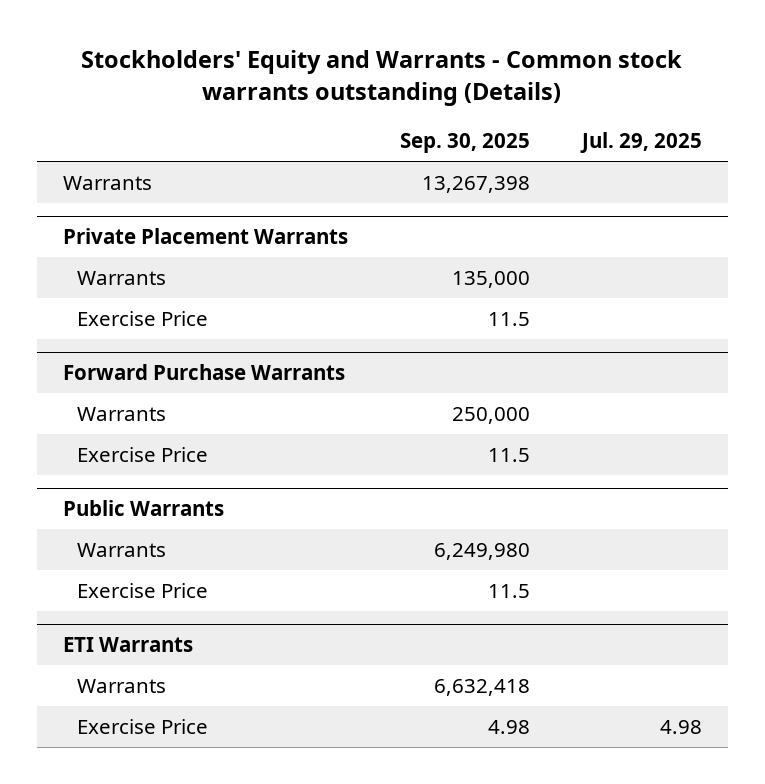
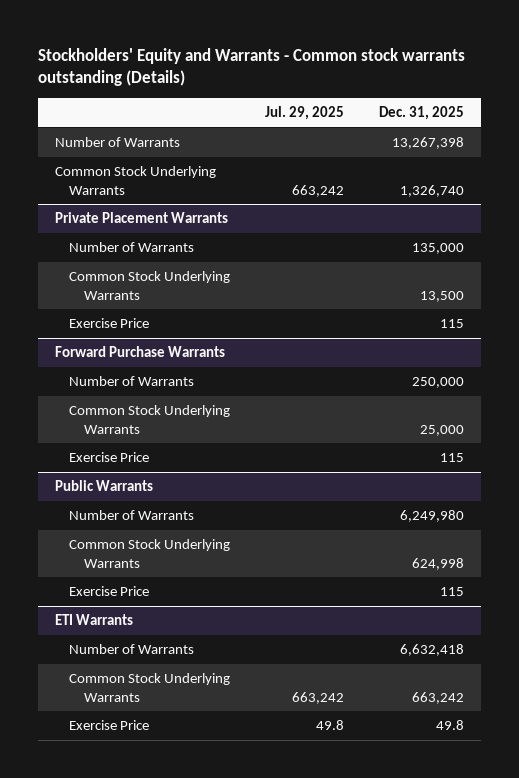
- | Sep. 30, 2025 | Jul. 29, 2025
+ | Jul. 29, 2025 | Dec. 31, 2025
- Warrants | 13,267,398 |
+ Number of Warrants | | 13,267,398
+ Common Stock Underlying Warrants | 663,242 | 1,326,740
@ Private Placement Warrants
- Warrants | 135,000 |
+ Number of Warrants | | 135,000
+ Common Stock Underlying Warrants | | 13,500
@ Forward Purchase Warrants
- Warrants | 250,000 |
+ Number of Warrants | | 250,000
+ Common Stock Underlying Warrants | | 25,000
@ Public Warrants
- Warrants | 6,249,980 |
+ Number of Warrants | | 6,249,980
+ Common Stock Underlying Warrants | | 624,998
@ ETI Warrants
- Warrants | 6,632,418 |
- Exercise Price | 4.98 | 4.98
+ Number of Warrants | | 6,632,418
+ Common Stock Underlying Warrants | 663,242 | 663,242
+ Exercise Price | 49.8 | 49.8

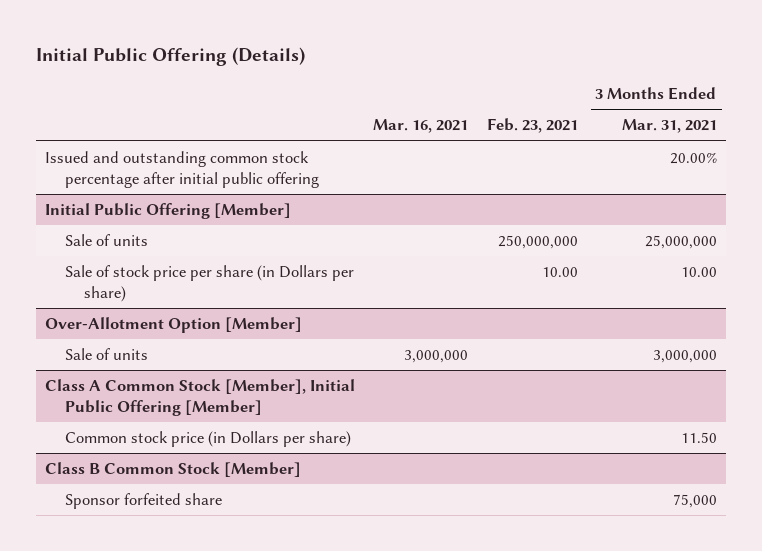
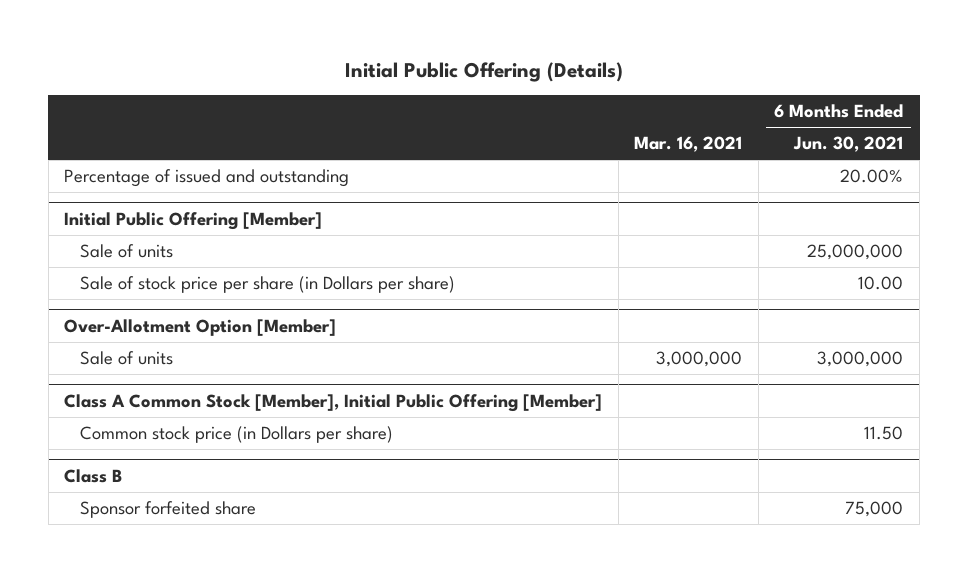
- | Mar. 16, 2021 | Feb. 23, 2021 | 3 Months Ended Mar. 31, 2021
+ | Mar. 16, 2021 | 6 Months Ended Jun. 30, 2021
- Issued and outstanding common stock percentage after initial public offering | | | 20.00%
+ Percentage of issued and outstanding | | 20.00%
- Class B Common Stock [Member]
+ Class B

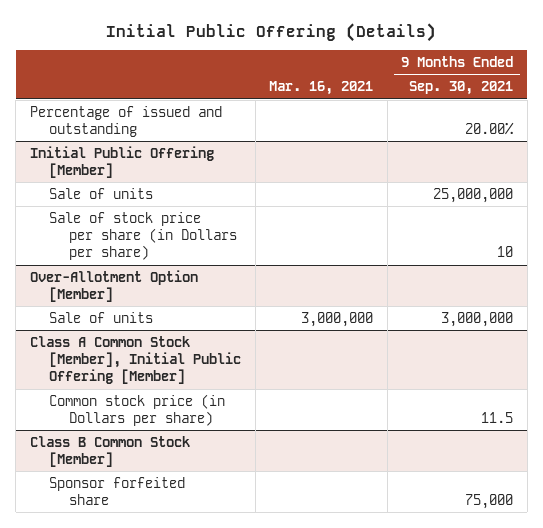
- | Mar. 16, 2021 | 6 Months Ended Jun. 30, 2021
+ | Mar. 16, 2021 | 9 Months Ended Sep. 30, 2021
- Class B
+ Class B Common Stock [Member]

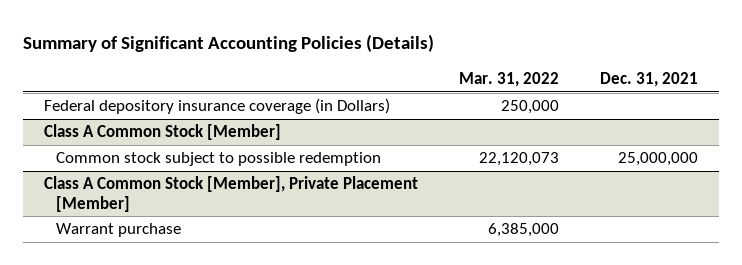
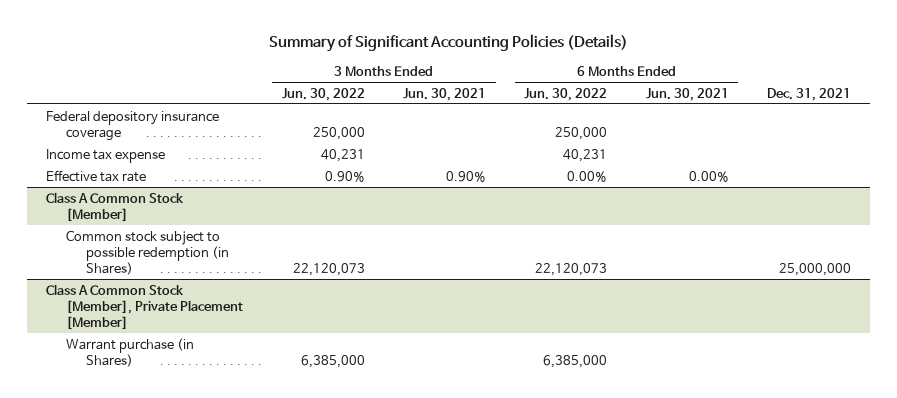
- | Mar. 31, 2022 | Dec. 31, 2021
+ | 3 Months Ended Jun. 30, 2022 | 3 Months Ended Jun. 30, 2021 | 6 Months Ended Jun. 30, 2022 | 6 Months Ended Jun. 30, 2021 | Dec. 31, 2021
- Federal depository insurance coverage (in Dollars) | 250,000 |
+ Federal depository insurance coverage | 250,000 | | 250,000 | |
+ Income tax expense | 40,231 | | 40,231 | |
+ Effective tax rate | 0.90% | 0.90% | 0.00% | 0.00% |
@ Class A Common Stock [Member]
- Common stock subject to possible redemption | 22,120,073 | 25,000,000
+ Common stock subject to possible redemption (in Shares) | 22,120,073 | | 22,120,073 | | 25,000,000
@ Class A Common Stock [Member], Private Placement [Member]
- Warrant purchase | 6,385,000 |
+ Warrant purchase (in Shares) | 6,385,000 | | 6,385,000 | |

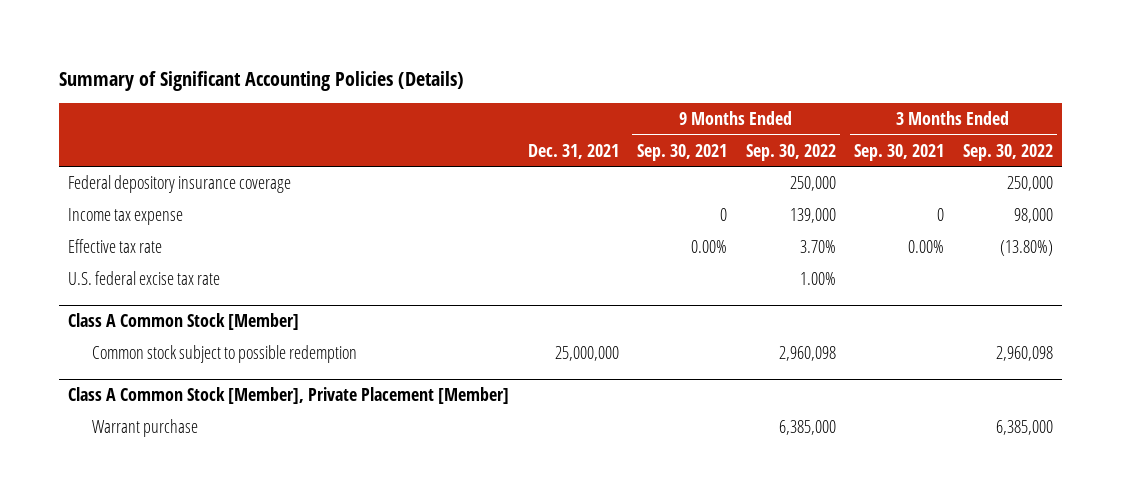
- | 3 Months Ended Jun. 30, 2022 | 3 Months Ended Jun. 30, 2021 | 6 Months Ended Jun. 30, 2022 | 6 Months Ended Jun. 30, 2021 | Dec. 31, 2021
+ | Dec. 31, 2021 | 9 Months Ended Sep. 30, 2021 | 9 Months Ended Sep. 30, 2022 | 3 Months Ended Sep. 30, 2021 | 3 Months Ended Sep. 30, 2022
+ U.S. federal excise tax rate | | | 1.00% | |
@ Class A Common Stock [Member]
- Common stock subject to possible redemption (in Shares) | 22,120,073 | | 22,120,073 | | 25,000,000
+ Common stock subject to possible redemption | 25,000,000 | | 2,960,098 | | 2,960,098
@ Class A Common Stock [Member], Private Placement [Member]
- Warrant purchase (in Shares) | 6,385,000 | | 6,385,000 | |
+ Warrant purchase | | | 6,385,000 | | 6,385,000

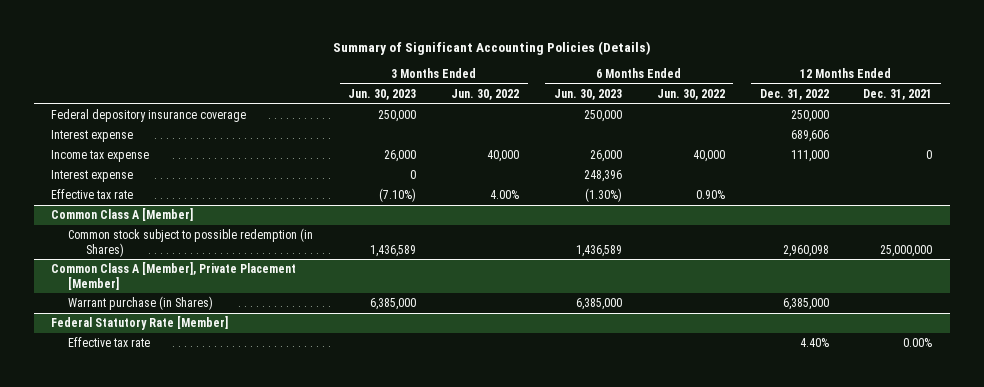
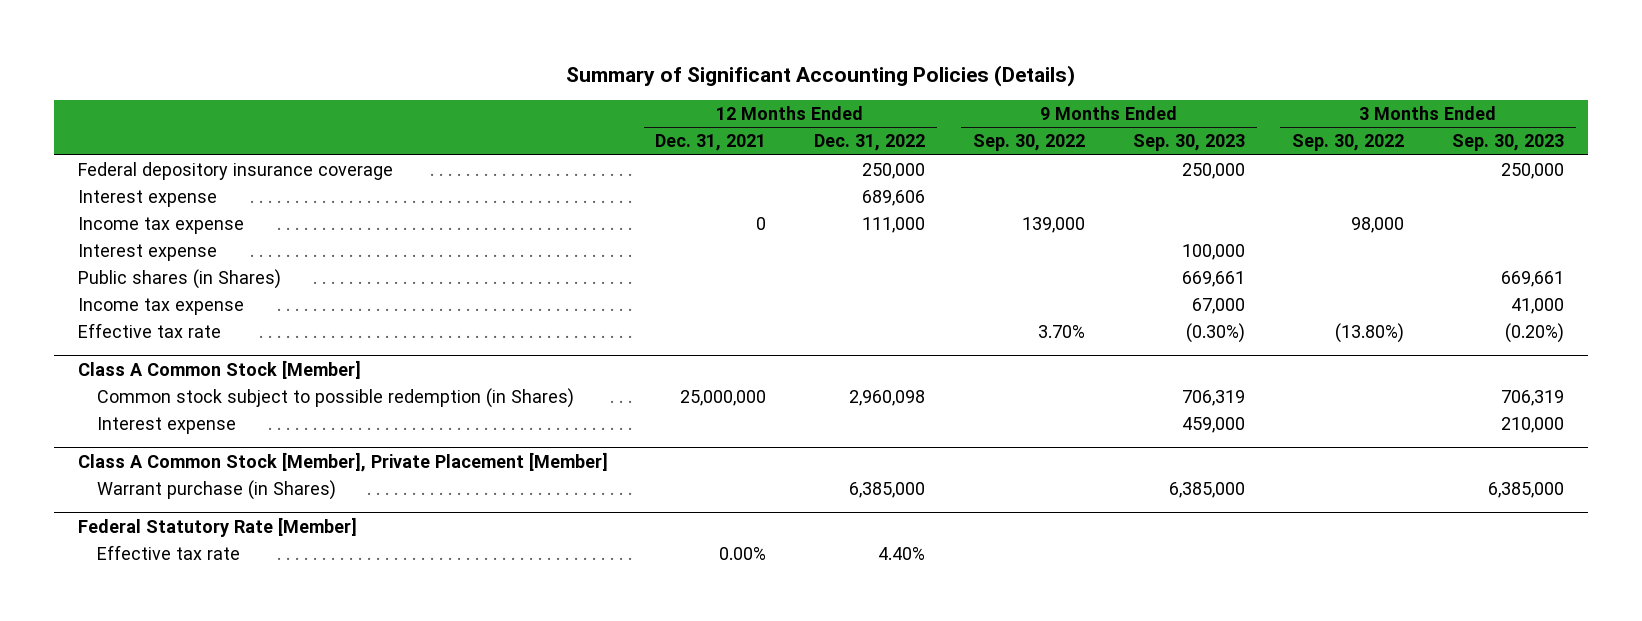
- | 3 Months Ended Jun. 30, 2023 | 3 Months Ended Jun. 30, 2022 | 6 Months Ended Jun. 30, 2023 | 6 Months Ended Jun. 30, 2022 | 12 Months Ended Dec. 31, 2022 | 12 Months Ended Dec. 31, 2021
+ | 12 Months Ended Dec. 31, 2021 | 12 Months Ended Dec. 31, 2022 | 9 Months Ended Sep. 30, 2022 | 9 Months Ended Sep. 30, 2023 | 3 Months Ended Sep. 30, 2022 | 3 Months Ended Sep. 30, 2023
+ Public shares (in Shares) | | | | 669,661 | | 669,661
+ Income tax expense | | | | 67,000 | | 41,000
- Common Class A [Member]
+ Class A Common Stock [Member]
- Common Class A [Member], Private Placement [Member]
+ Interest expense | | | | 459,000 | | 210,000
+ Class A Common Stock [Member], Private Placement [Member]

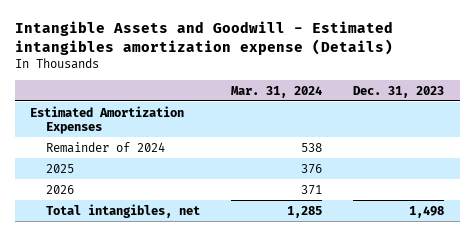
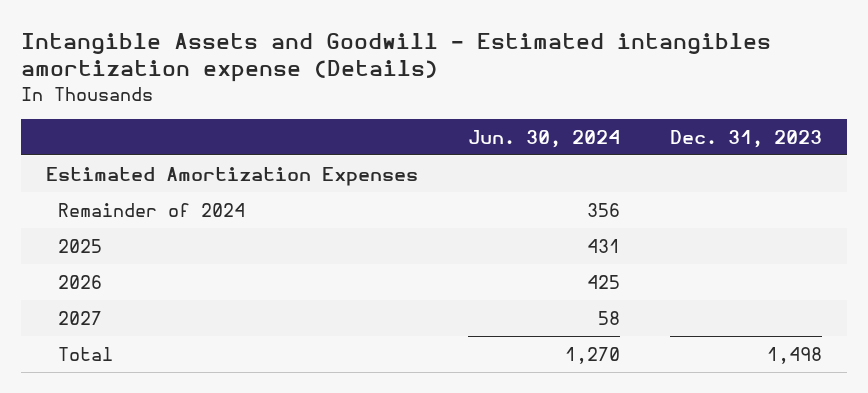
- | Mar. 31, 2024 | Dec. 31, 2023
+ | Jun. 30, 2024 | Dec. 31, 2023
- Total intangibles, net | 1,285 | 1,498
+ 2027 | 58 |
+ Total | 1,270 | 1,498

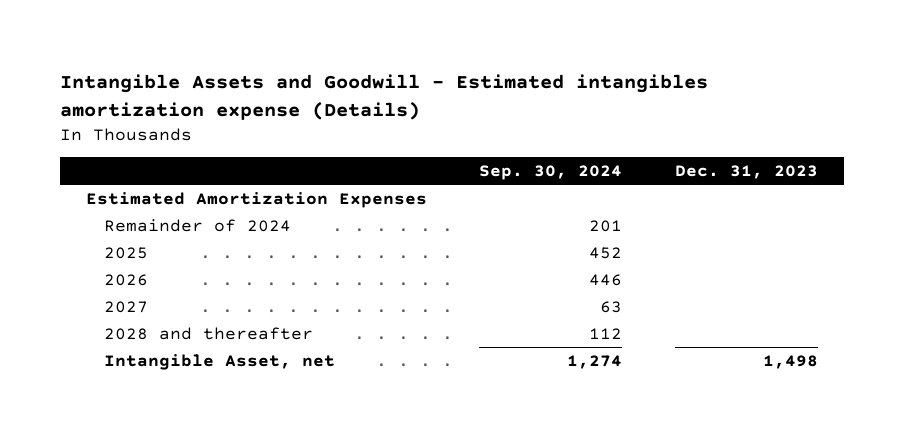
- | Jun. 30, 2024 | Dec. 31, 2023
+ | Sep. 30, 2024 | Dec. 31, 2023
- Total | 1,270 | 1,498
+ 2028 and thereafter | 112 |
+ Intangible Asset, net | 1,274 | 1,498

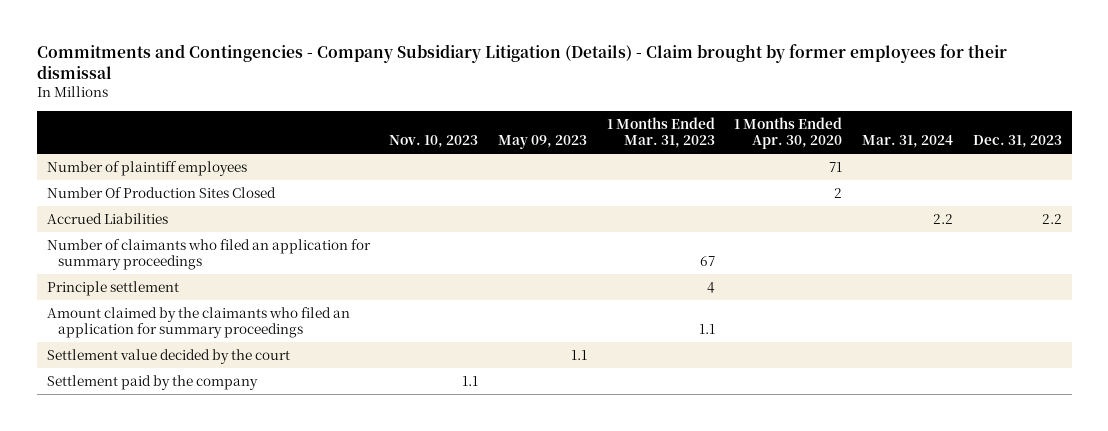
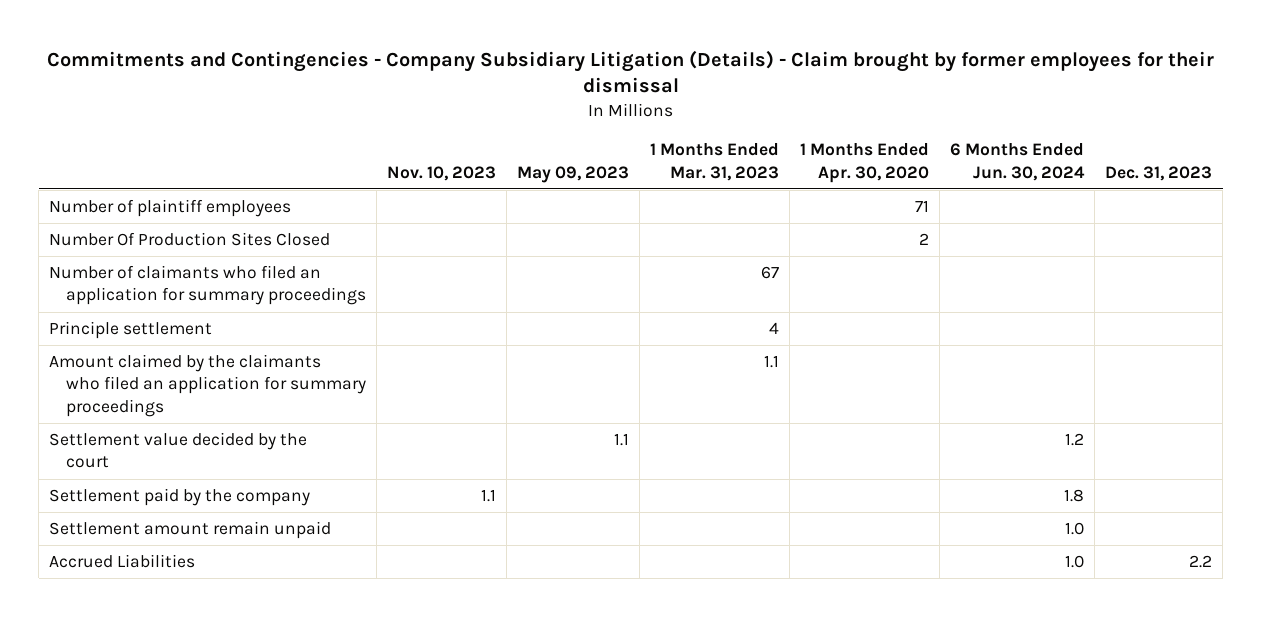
- | Nov. 10, 2023 | May 09, 2023 | 1 Months Ended Mar. 31, 2023 | 1 Months Ended Apr. 30, 2020 | Mar. 31, 2024 | Dec. 31, 2023
+ | Nov. 10, 2023 | May 09, 2023 | 1 Months Ended Mar. 31, 2023 | 1 Months Ended Apr. 30, 2020 | 6 Months Ended Jun. 30, 2024 | Dec. 31, 2023
+ Settlement amount remain unpaid | | | | | 1.0 |
moved down: Accrued Liabilities | | | | | 1.0 | 2.2

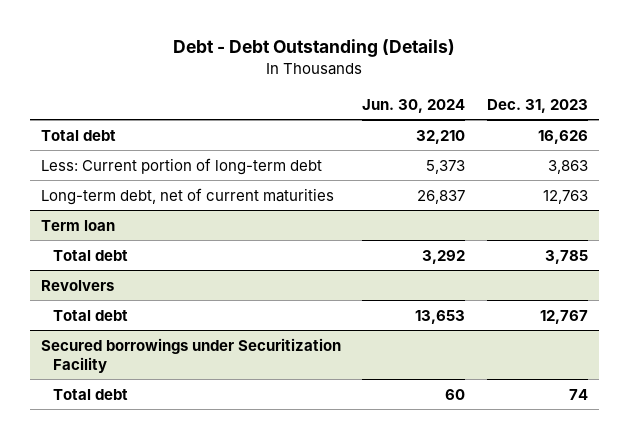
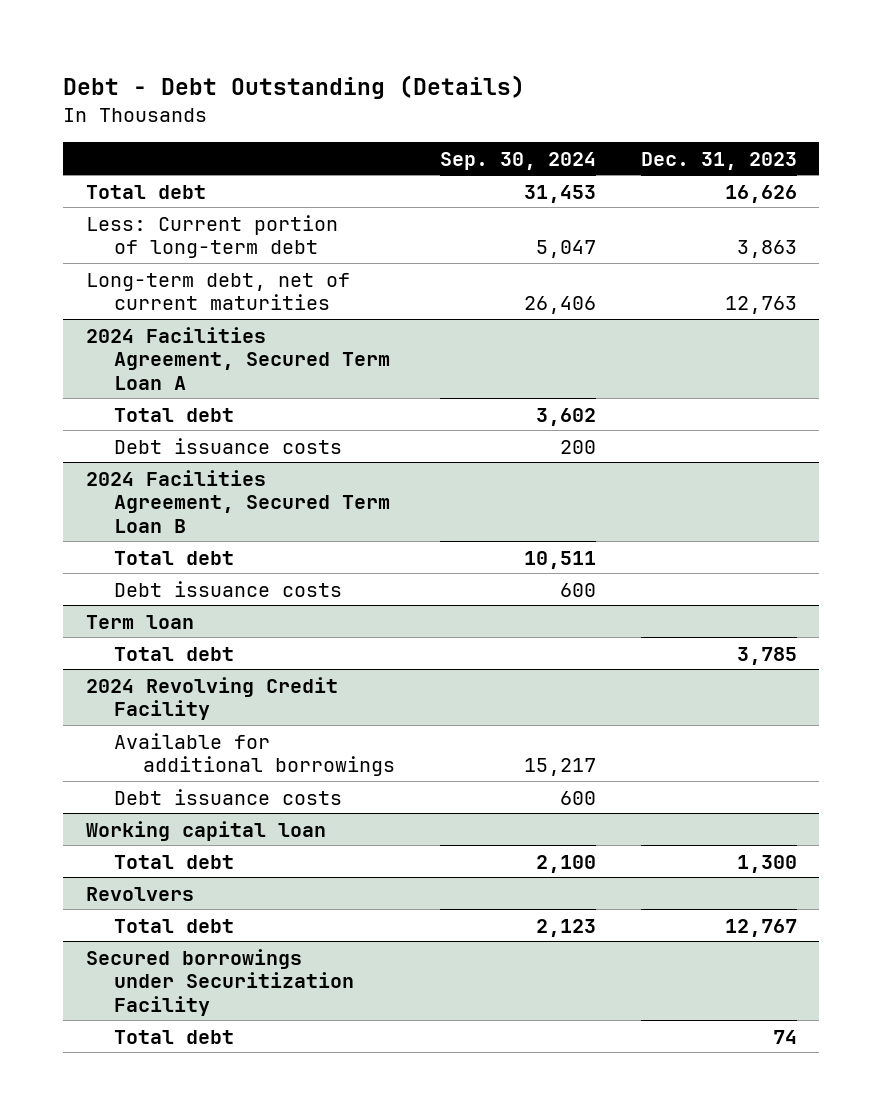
- | Jun. 30, 2024 | Dec. 31, 2023
+ | Sep. 30, 2024 | Dec. 31, 2023
+ 2024 Facilities Agreement, Secured Term Loan A
+ Total debt | 3,602 |
+ Debt issuance costs | 200 |
+ 2024 Facilities Agreement, Secured Term Loan B
+ Total debt | 10,511 |
+ Debt issuance costs | 600 |
+ 2024 Revolving Credit Facility
+ Available for additional borrowings | 15,217 |
+ Debt issuance costs | 600 |
+ Working capital loan
+ Total debt | 2,100 | 1,300

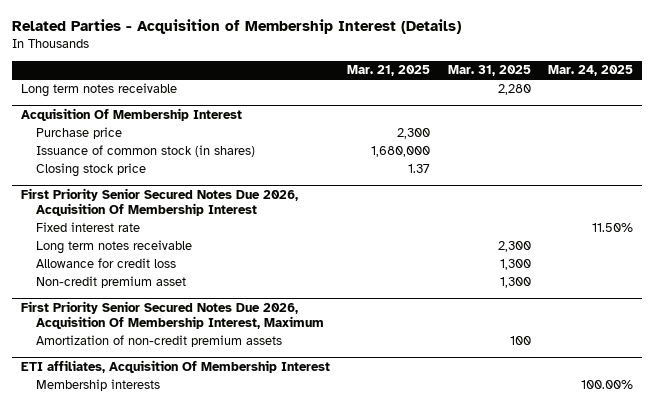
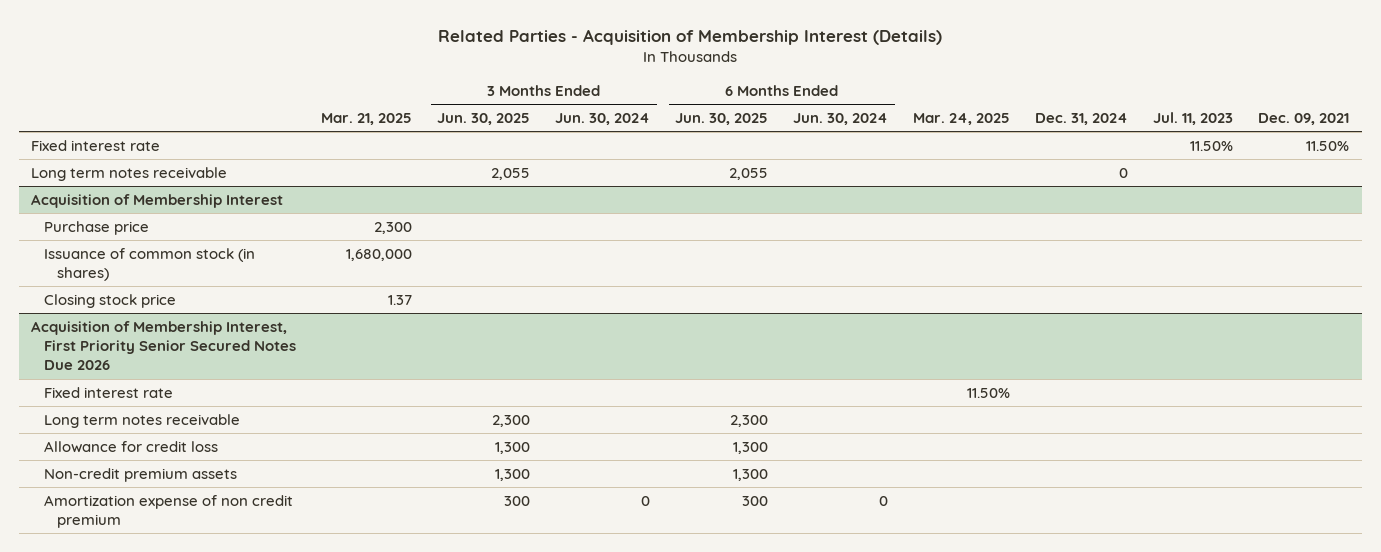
- | Mar. 21, 2025 | Mar. 31, 2025 | Mar. 24, 2025
+ | Mar. 21, 2025 | 3 Months Ended Jun. 30, 2025 | 3 Months Ended Jun. 30, 2024 | 6 Months Ended Jun. 30, 2025 | 6 Months Ended Jun. 30, 2024 | Mar. 24, 2025 | Dec. 31, 2024 | Jul. 11, 2023 | Dec. 09, 2021
+ Fixed interest rate | | | | | | | | 11.50% | 11.50%
- Acquisition Of Membership Interest
+ Acquisition of Membership Interest
- First Priority Senior Secured Notes Due 2026, Acquisition Of Membership Interest
+ Acquisition of Membership Interest, First Priority Senior Secured Notes Due 2026
- Non-credit premium asset | | 1,300 |
- First Priority Senior Secured Notes Due 2026, Acquisition Of Membership Interest, Maximum
- Amortization of non-credit premium assets | | 100 |
- ETI affiliates, Acquisition Of Membership Interest
- Membership interests | | | 100.00%
+ Non-credit premium assets | | 1,300 | | 1,300 | | | | |
+ Amortization expense of non credit premium | | 300 | 0 | 300 | 0 | | | |

